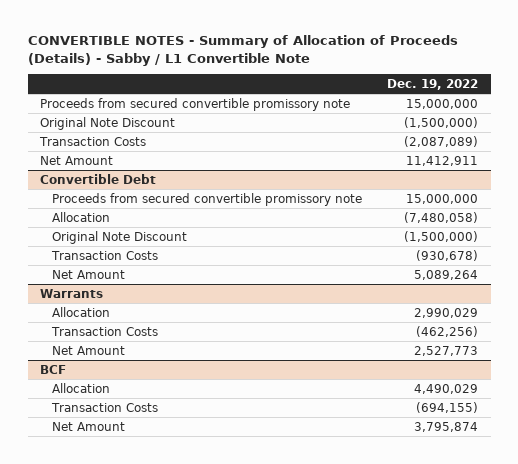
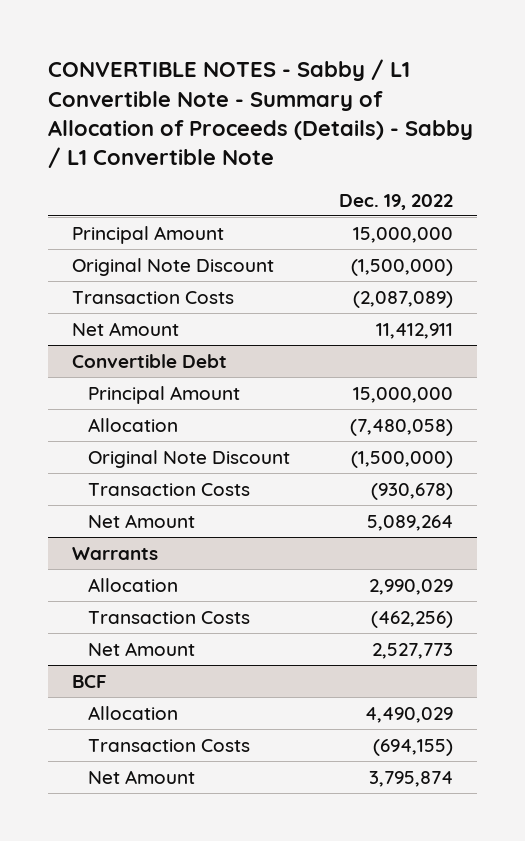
- CONVERTIBLE NOTES - Summary of Allocation of Proceeds (Details) - Sabby / L1 Convertible Note
+ CONVERTIBLE NOTES - Sabby / L1 Convertible Note - Summary of Allocation of Proceeds (Details) - Sabby / L1 Convertible Note
- Proceeds from secured convertible promissory note | 15,000,000
+ Principal Amount | 15,000,000
@ Convertible Debt
- Proceeds from secured convertible promissory note | 15,000,000
+ Principal Amount | 15,000,000

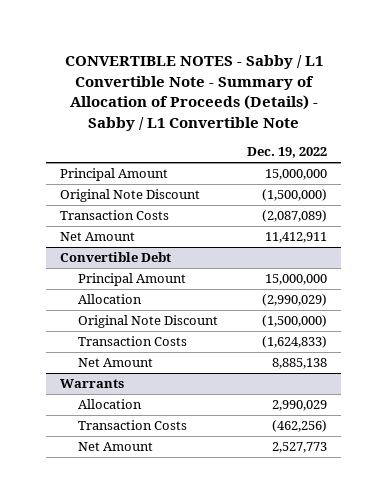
@ Convertible Debt
- Allocation | (7,480,058)
+ Allocation | (2,990,029)
- Transaction Costs | (930,678)
- Net Amount | 5,089,264
+ Transaction Costs | (1,624,833)
+ Net Amount | 8,885,138
- BCF
- Allocation | 4,490,029
- Transaction Costs | (694,155)
- Net Amount | 3,795,874

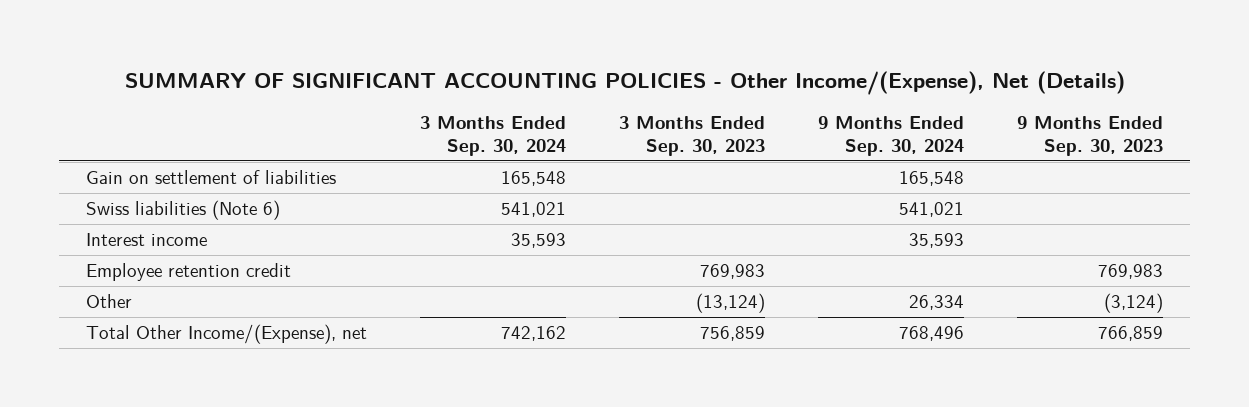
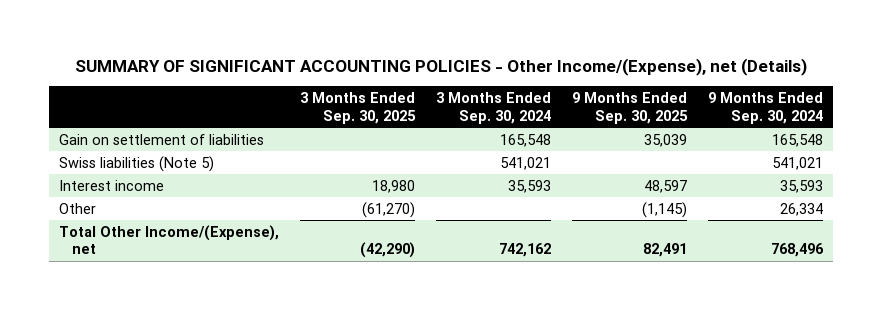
- SUMMARY OF SIGNIFICANT ACCOUNTING POLICIES - Other Income/(Expense), Net (Details)
+ SUMMARY OF SIGNIFICANT ACCOUNTING POLICIES - Other Income/(Expense), net (Details)
- | 3 Months Ended Sep. 30, 2024 | 3 Months Ended Sep. 30, 2023 | 9 Months Ended Sep. 30, 2024 | 9 Months Ended Sep. 30, 2023
+ | 3 Months Ended Sep. 30, 2025 | 3 Months Ended Sep. 30, 2024 | 9 Months Ended Sep. 30, 2025 | 9 Months Ended Sep. 30, 2024
- Swiss liabilities (Note 6) | 541,021 | | 541,021 |
+ Swiss liabilities (Note 5) | | 541,021 | | 541,021
- Employee retention credit | | 769,983 | | 769,983

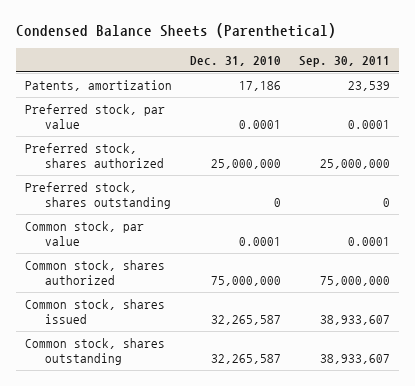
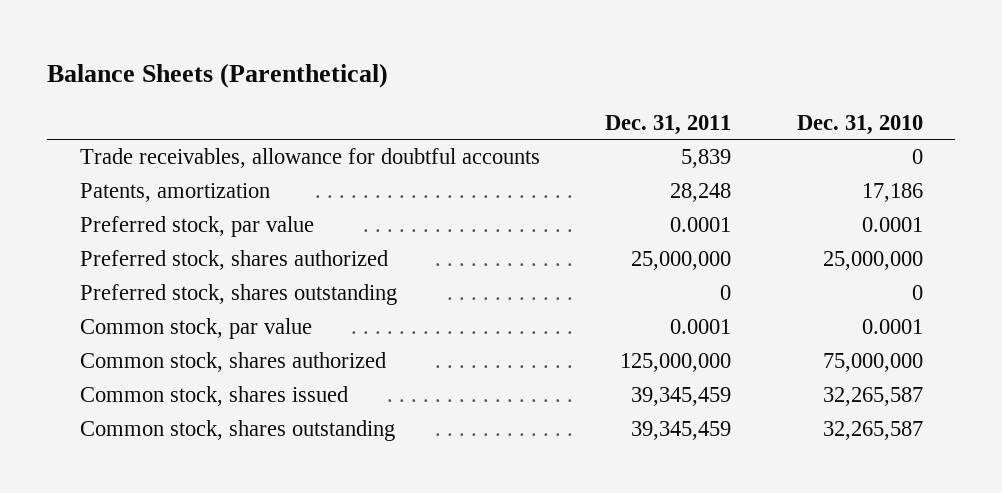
- Condensed Balance Sheets (Parenthetical)
+ Balance Sheets (Parenthetical)
- | Dec. 31, 2010 | Sep. 30, 2011
+ | Dec. 31, 2011 | Dec. 31, 2010
+ Trade receivables, allowance for doubtful accounts | 5,839 | 0

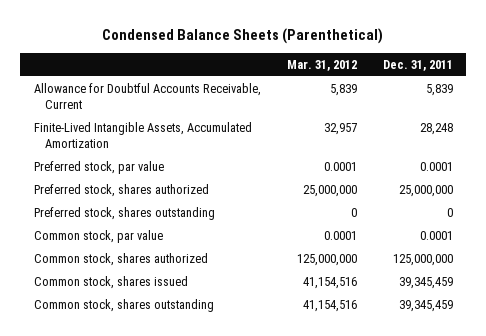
- Balance Sheets (Parenthetical)
+ Condensed Balance Sheets (Parenthetical)
- | Dec. 31, 2011 | Dec. 31, 2010
+ | Mar. 31, 2012 | Dec. 31, 2011
- Trade receivables, allowance for doubtful accounts | 5,839 | 0
- Patents, amortization | 28,248 | 17,186
+ Allowance for Doubtful Accounts Receivable, Current | 5,839 | 5,839
+ Finite-Lived Intangible Assets, Accumulated Amortization | 32,957 | 28,248

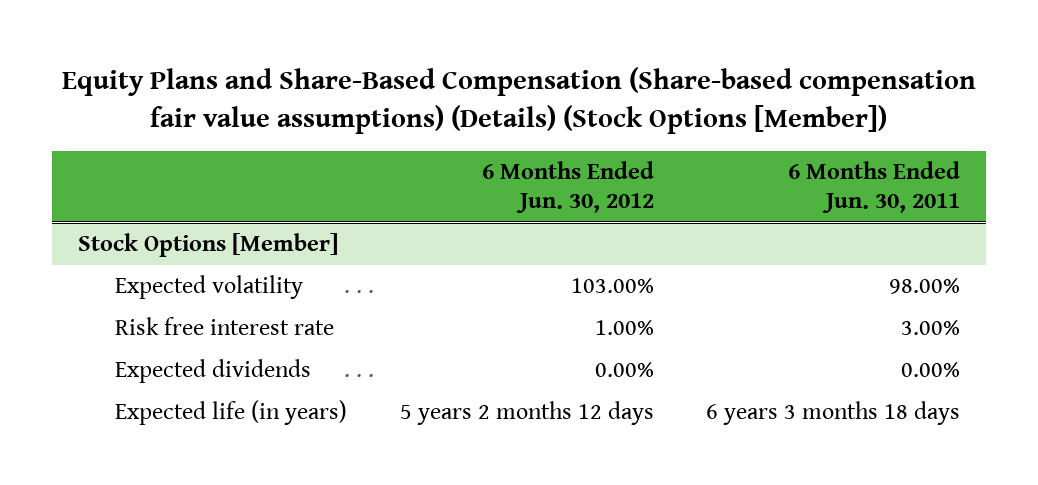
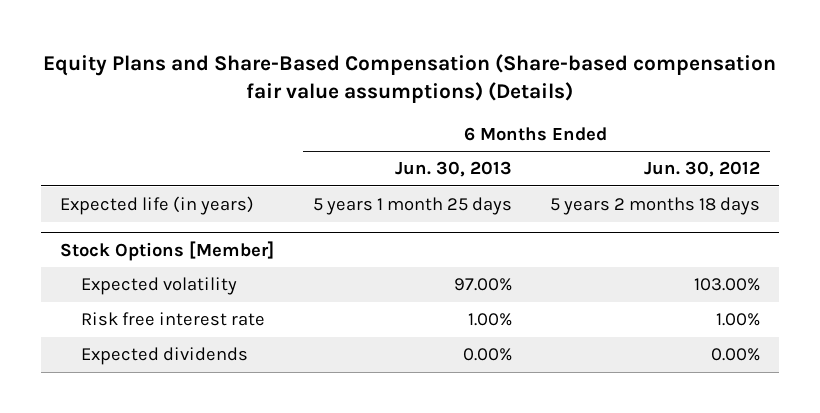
- Equity Plans and Share-Based Compensation (Share-based compensation fair value assumptions) (Details) (Stock Options [Member])
+ Equity Plans and Share-Based Compensation (Share-based compensation fair value assumptions) (Details)
- | 6 Months Ended Jun. 30, 2012 | 6 Months Ended Jun. 30, 2011
+ | 6 Months Ended Jun. 30, 2013 | 6 Months Ended Jun. 30, 2012
+ Expected life (in years) | 5 years 1 month 25 days | 5 years 2 months 18 days
@ Stock Options [Member]
- Expected life (in years) | 5 years 2 months 12 days | 6 years 3 months 18 days

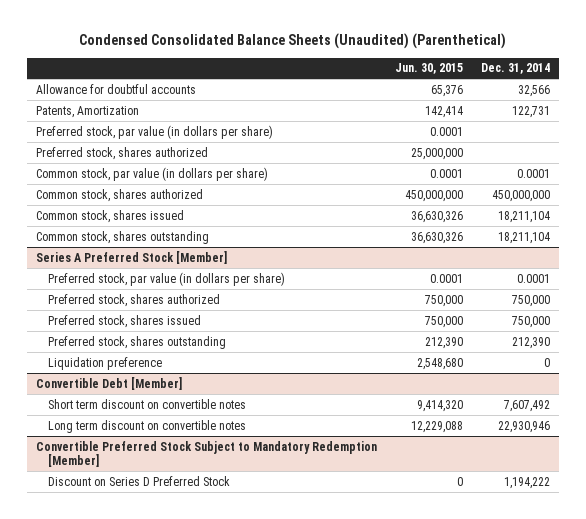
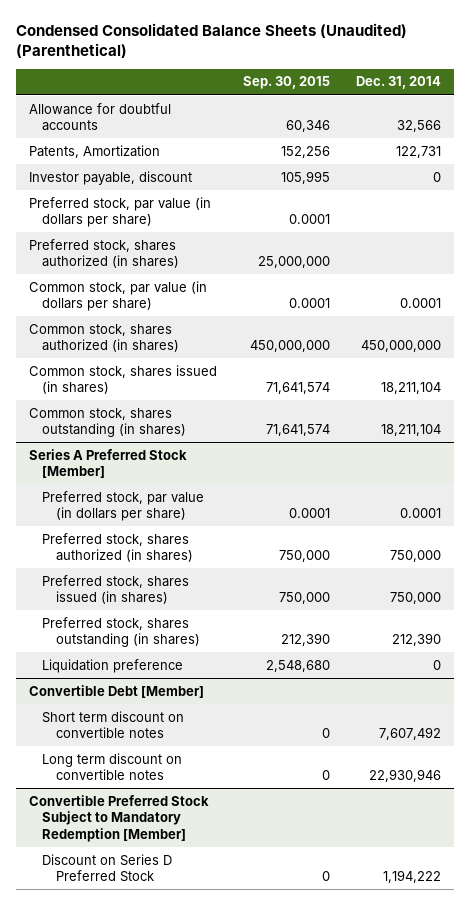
- | Jun. 30, 2015 | Dec. 31, 2014
+ | Sep. 30, 2015 | Dec. 31, 2014
+ Investor payable, discount | 105,995 | 0
- Preferred stock, shares authorized | 25,000,000 |
+ Preferred stock, shares authorized (in shares) | 25,000,000 |
- Common stock, shares authorized | 450,000,000 | 450,000,000
- Common stock, shares issued | 36,630,326 | 18,211,104
- Common stock, shares outstanding | 36,630,326 | 18,211,104
+ Common stock, shares authorized (in shares) | 450,000,000 | 450,000,000
+ Common stock, shares issued (in shares) | 71,641,574 | 18,211,104
+ Common stock, shares outstanding (in shares) | 71,641,574 | 18,211,104
@ Series A Preferred Stock [Member]
- Preferred stock, shares authorized | 750,000 | 750,000
- Preferred stock, shares issued | 750,000 | 750,000
- Preferred stock, shares outstanding | 212,390 | 212,390
+ Preferred stock, shares authorized (in shares) | 750,000 | 750,000
+ Preferred stock, shares issued (in shares) | 750,000 | 750,000
+ Preferred stock, shares outstanding (in shares) | 212,390 | 212,390

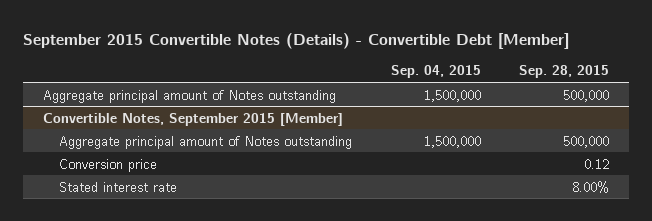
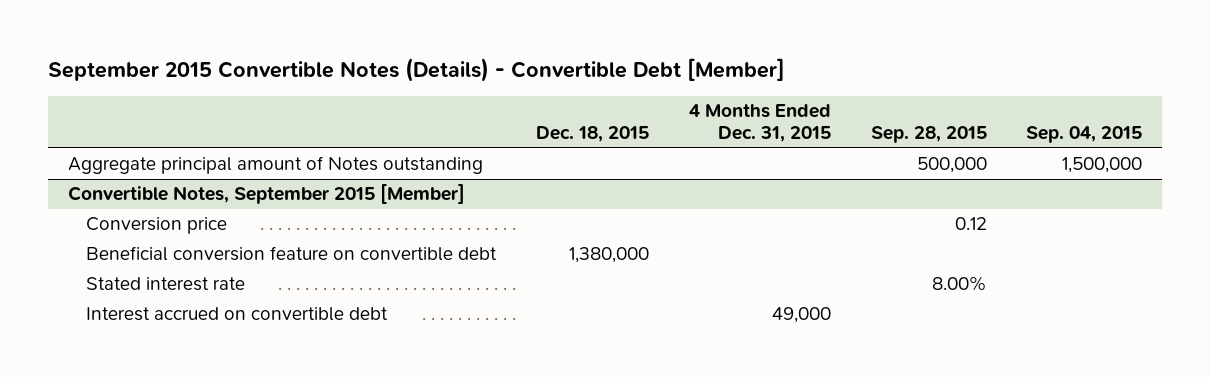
- | Sep. 04, 2015 | Sep. 28, 2015
+ | Dec. 18, 2015 | 4 Months Ended Dec. 31, 2015 | Sep. 28, 2015 | Sep. 04, 2015
@ Convertible Notes, September 2015 [Member]
- Aggregate principal amount of Notes outstanding | 1,500,000 | 500,000
+ Beneficial conversion feature on convertible debt | 1,380,000 | | |
+ Interest accrued on convertible debt | | 49,000 | |

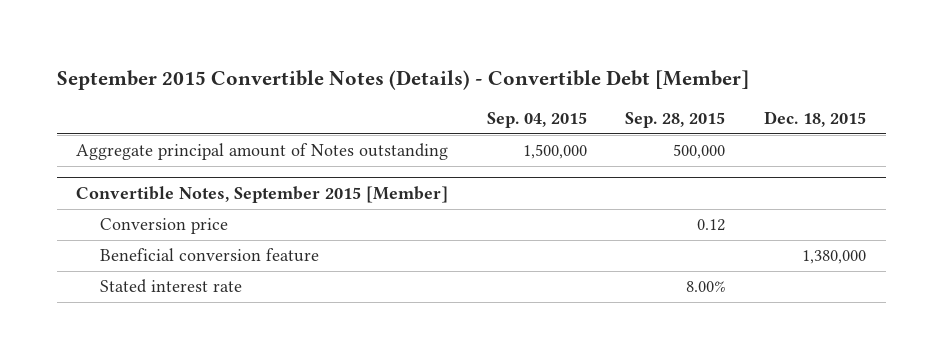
- | Dec. 18, 2015 | 4 Months Ended Dec. 31, 2015 | Sep. 28, 2015 | Sep. 04, 2015
+ | Sep. 04, 2015 | Sep. 28, 2015 | Dec. 18, 2015
@ Convertible Notes, September 2015 [Member]
- Beneficial conversion feature on convertible debt | 1,380,000 | | |
+ Beneficial conversion feature | | | 1,380,000
- Interest accrued on convertible debt | | 49,000 | |

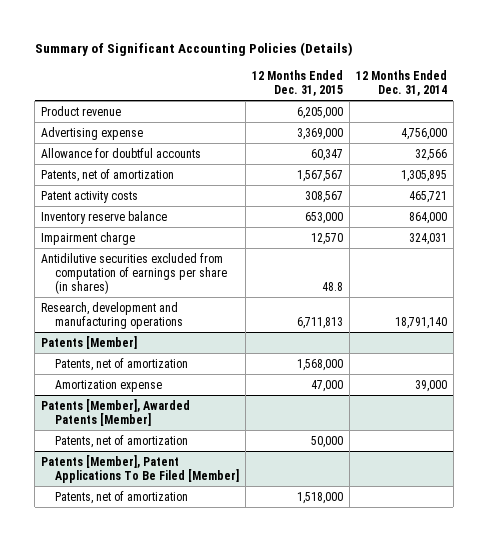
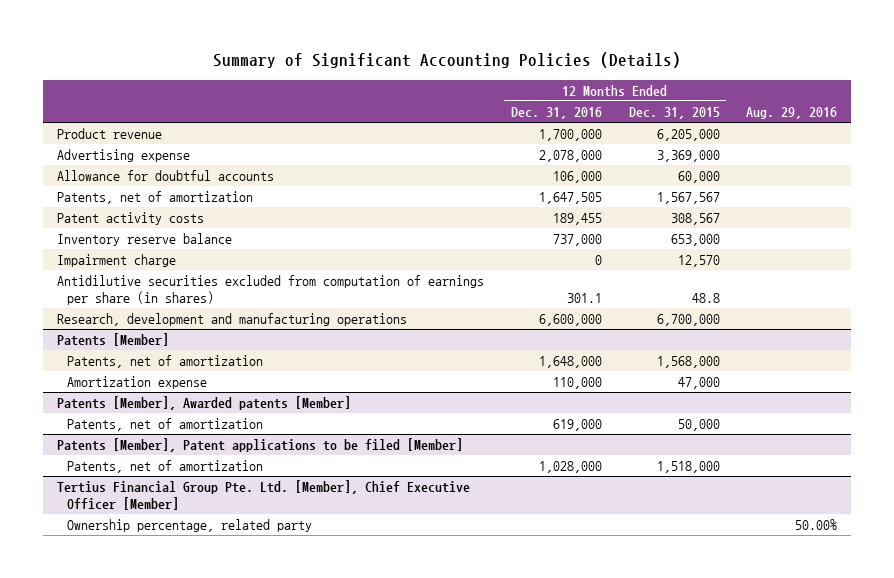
- | 12 Months Ended Dec. 31, 2015 | 12 Months Ended Dec. 31, 2014
+ | 12 Months Ended Dec. 31, 2016 | 12 Months Ended Dec. 31, 2015 | Aug. 29, 2016
- Allowance for doubtful accounts | 60,347 | 32,566
+ Allowance for doubtful accounts | 106,000 | 60,000 |
- Research, development and manufacturing operations | 6,711,813 | 18,791,140
+ Research, development and manufacturing operations | 6,600,000 | 6,700,000 |
- Patents [Member], Awarded Patents [Member]
+ Patents [Member], Awarded patents [Member]
- Patents [Member], Patent Applications To Be Filed [Member]
+ Patents [Member], Patent applications to be filed [Member]
+ Tertius Financial Group Pte. Ltd. [Member], Chief Executive Officer [Member]
+ Ownership percentage, related party | | | 50.00%

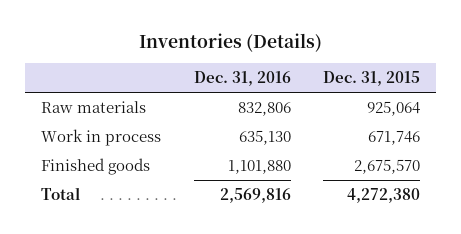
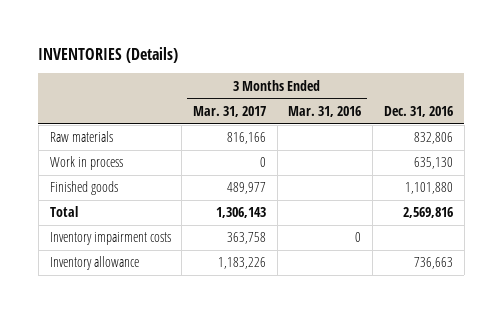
- Inventories (Details)
+ INVENTORIES (Details)
- | Dec. 31, 2016 | Dec. 31, 2015
+ | 3 Months Ended Mar. 31, 2017 | 3 Months Ended Mar. 31, 2016 | Dec. 31, 2016
+ Inventory impairment costs | 363,758 | 0 |
+ Inventory allowance | 1,183,226 | | 736,663

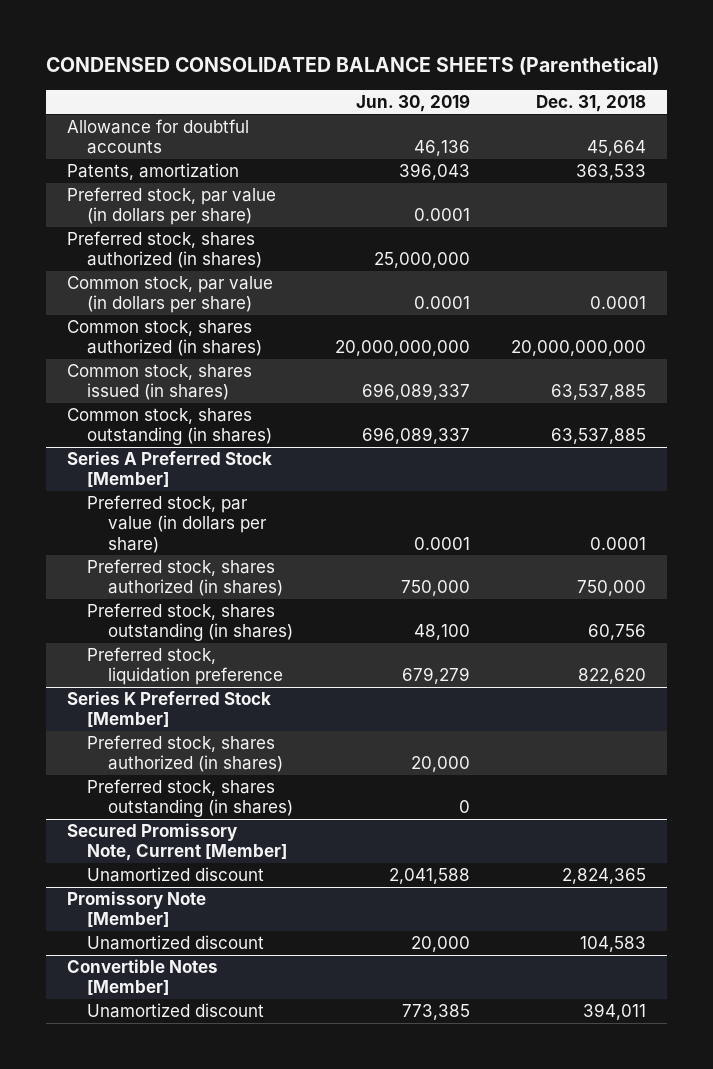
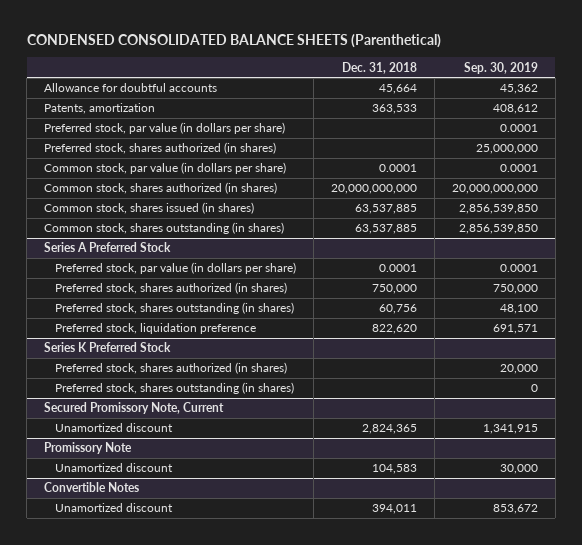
- | Jun. 30, 2019 | Dec. 31, 2018
+ | Dec. 31, 2018 | Sep. 30, 2019
- Series A Preferred Stock [Member]
+ Series A Preferred Stock
- Series K Preferred Stock [Member]
+ Series K Preferred Stock
- Secured Promissory Note, Current [Member]
+ Secured Promissory Note, Current
- Promissory Note [Member]
+ Promissory Note
- Convertible Notes [Member]
+ Convertible Notes

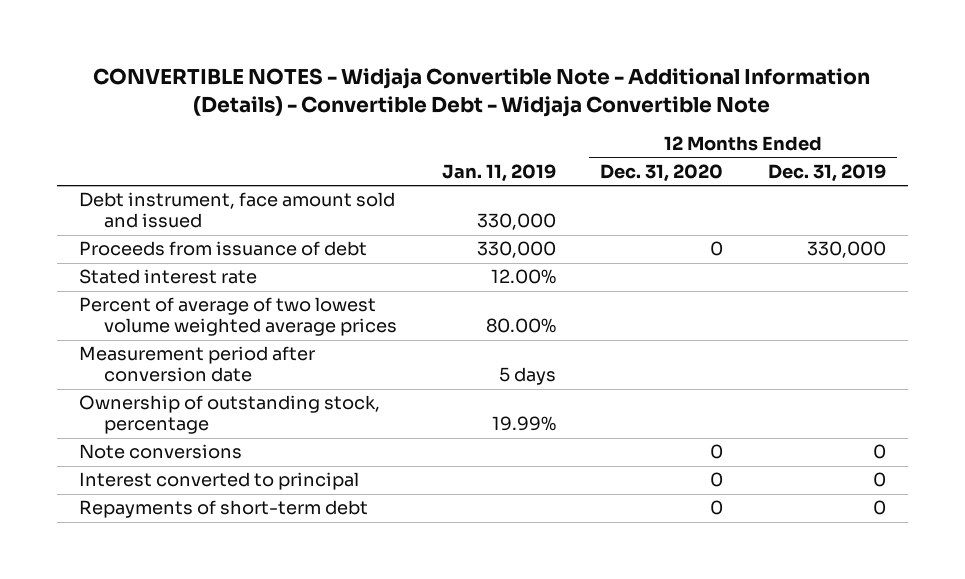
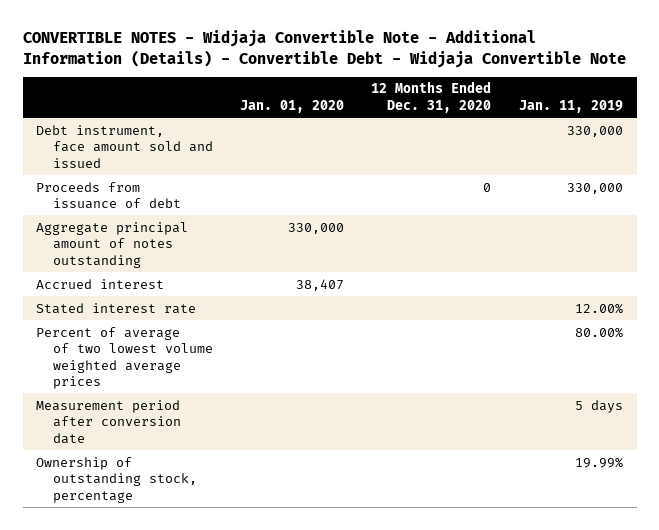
- | Jan. 11, 2019 | 12 Months Ended Dec. 31, 2020 | 12 Months Ended Dec. 31, 2019
+ | Jan. 01, 2020 | 12 Months Ended Dec. 31, 2020 | Jan. 11, 2019
+ Aggregate principal amount of notes outstanding | 330,000 | |
+ Accrued interest | 38,407 | |
- Note conversions | | 0 | 0
- Interest converted to principal | | 0 | 0
- Repayments of short-term debt | | 0 | 0

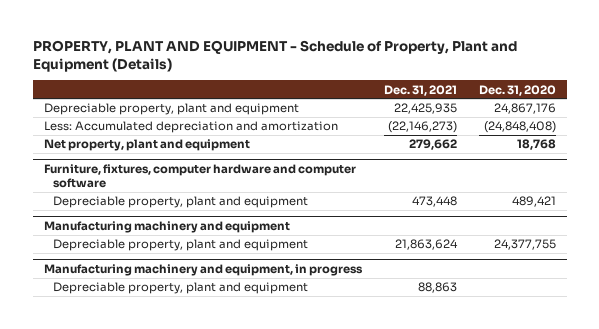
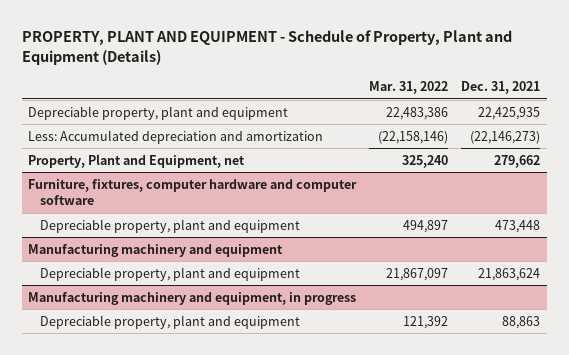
- | Dec. 31, 2021 | Dec. 31, 2020
+ | Mar. 31, 2022 | Dec. 31, 2021
- Net property, plant and equipment | 279,662 | 18,768
+ Property, Plant and Equipment, net | 325,240 | 279,662

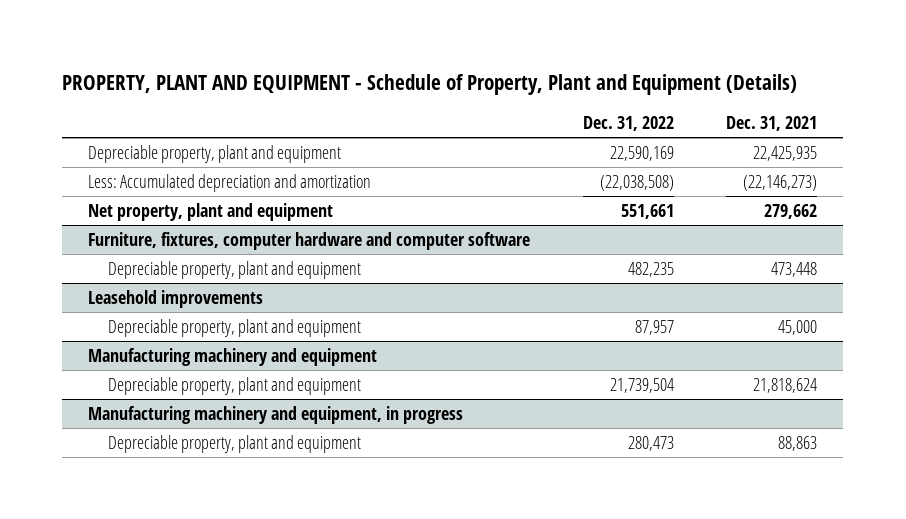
- | Mar. 31, 2022 | Dec. 31, 2021
+ | Dec. 31, 2022 | Dec. 31, 2021
- Property, Plant and Equipment, net | 325,240 | 279,662
+ Net property, plant and equipment | 551,661 | 279,662
+ Leasehold improvements
+ Depreciable property, plant and equipment | 87,957 | 45,000
@ Manufacturing machinery and equipment
- Depreciable property, plant and equipment | 21,867,097 | 21,863,624
+ Depreciable property, plant and equipment | 21,739,504 | 21,818,624

